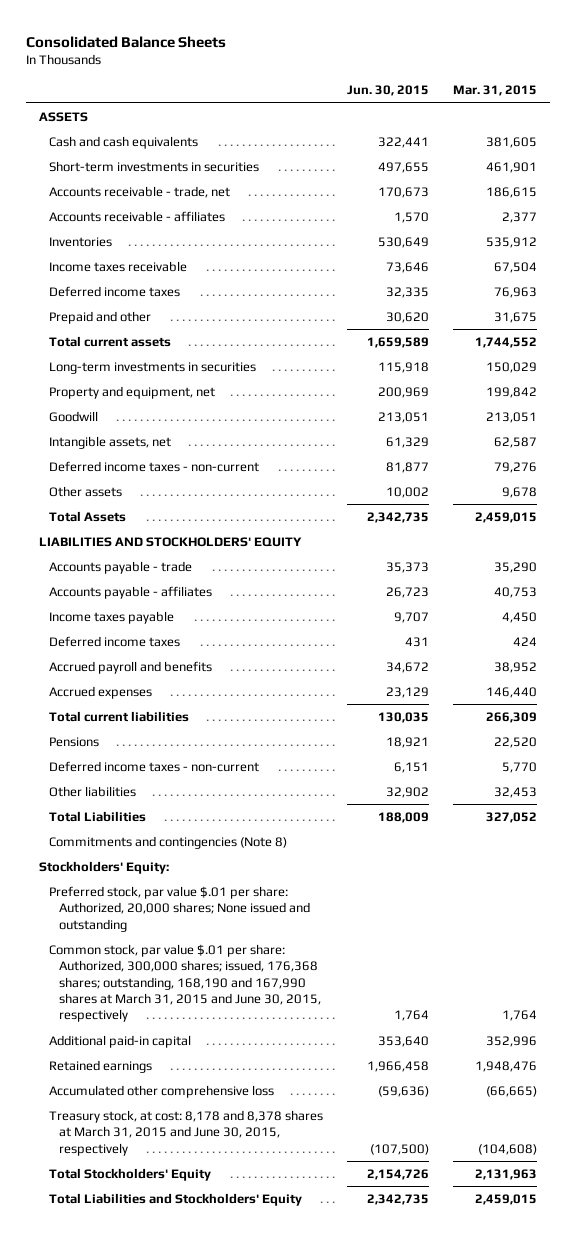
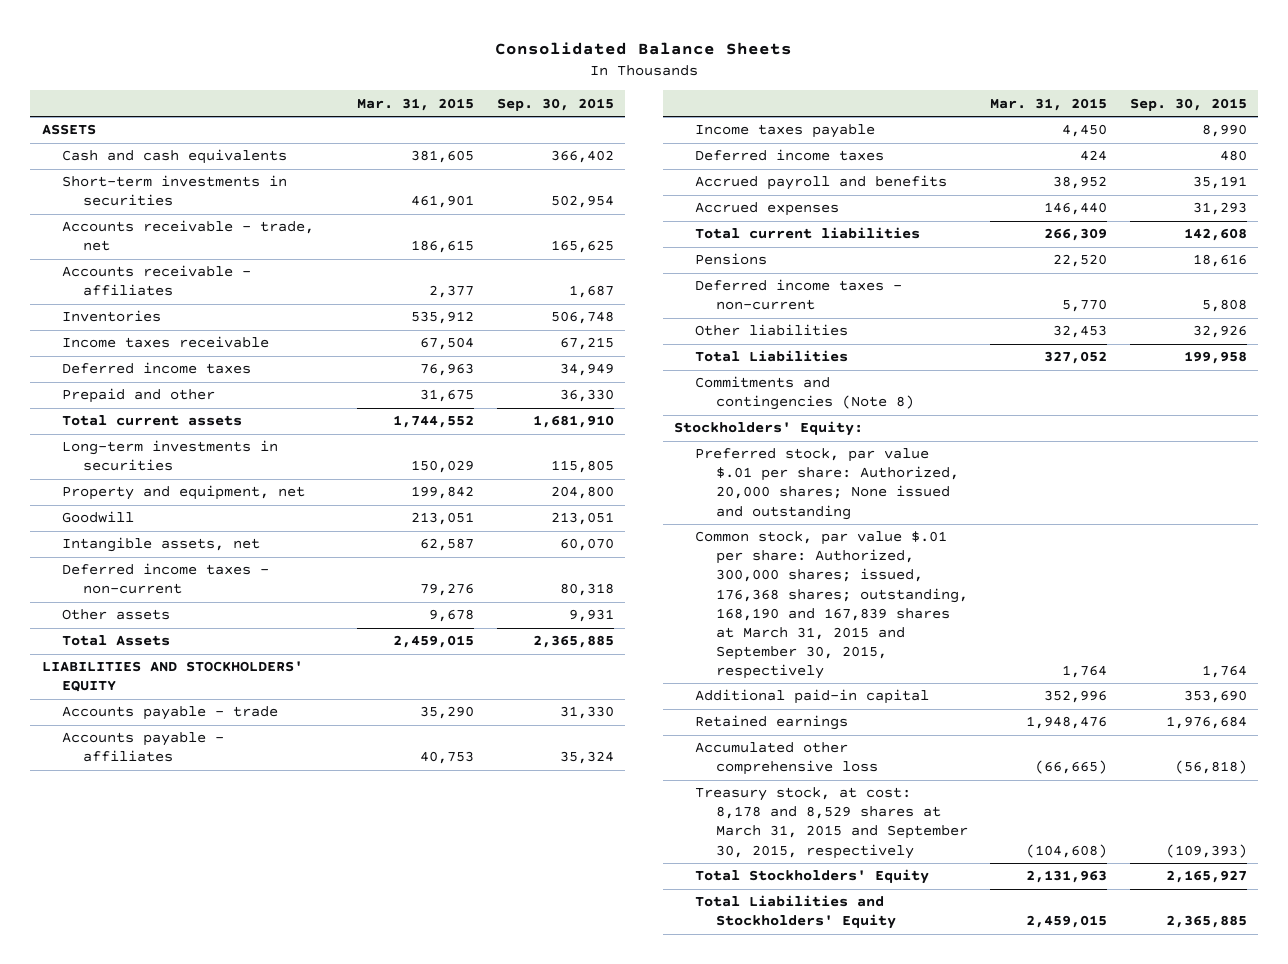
- | Jun. 30, 2015 | Mar. 31, 2015
+ | Mar. 31, 2015 | Sep. 30, 2015
- Common stock, par value $.01 per share: Authorized, 300,000 shares; issued, 176,368 shares; outstanding, 168,190 and 167,990 shares at March 31, 2015 and June 30, 2015, respectively | 1,764 | 1,764
+ Common stock, par value $.01 per share: Authorized, 300,000 shares; issued, 176,368 shares; outstanding, 168,190 and 167,839 shares at March 31, 2015 and September 30, 2015, respectively | 1,764 | 1,764
- Treasury stock, at cost: 8,178 and 8,378 shares at March 31, 2015 and June 30, 2015, respectively | (107,500) | (104,608)
+ Treasury stock, at cost: 8,178 and 8,529 shares at March 31, 2015 and September 30, 2015, respectively | (104,608) | (109,393)

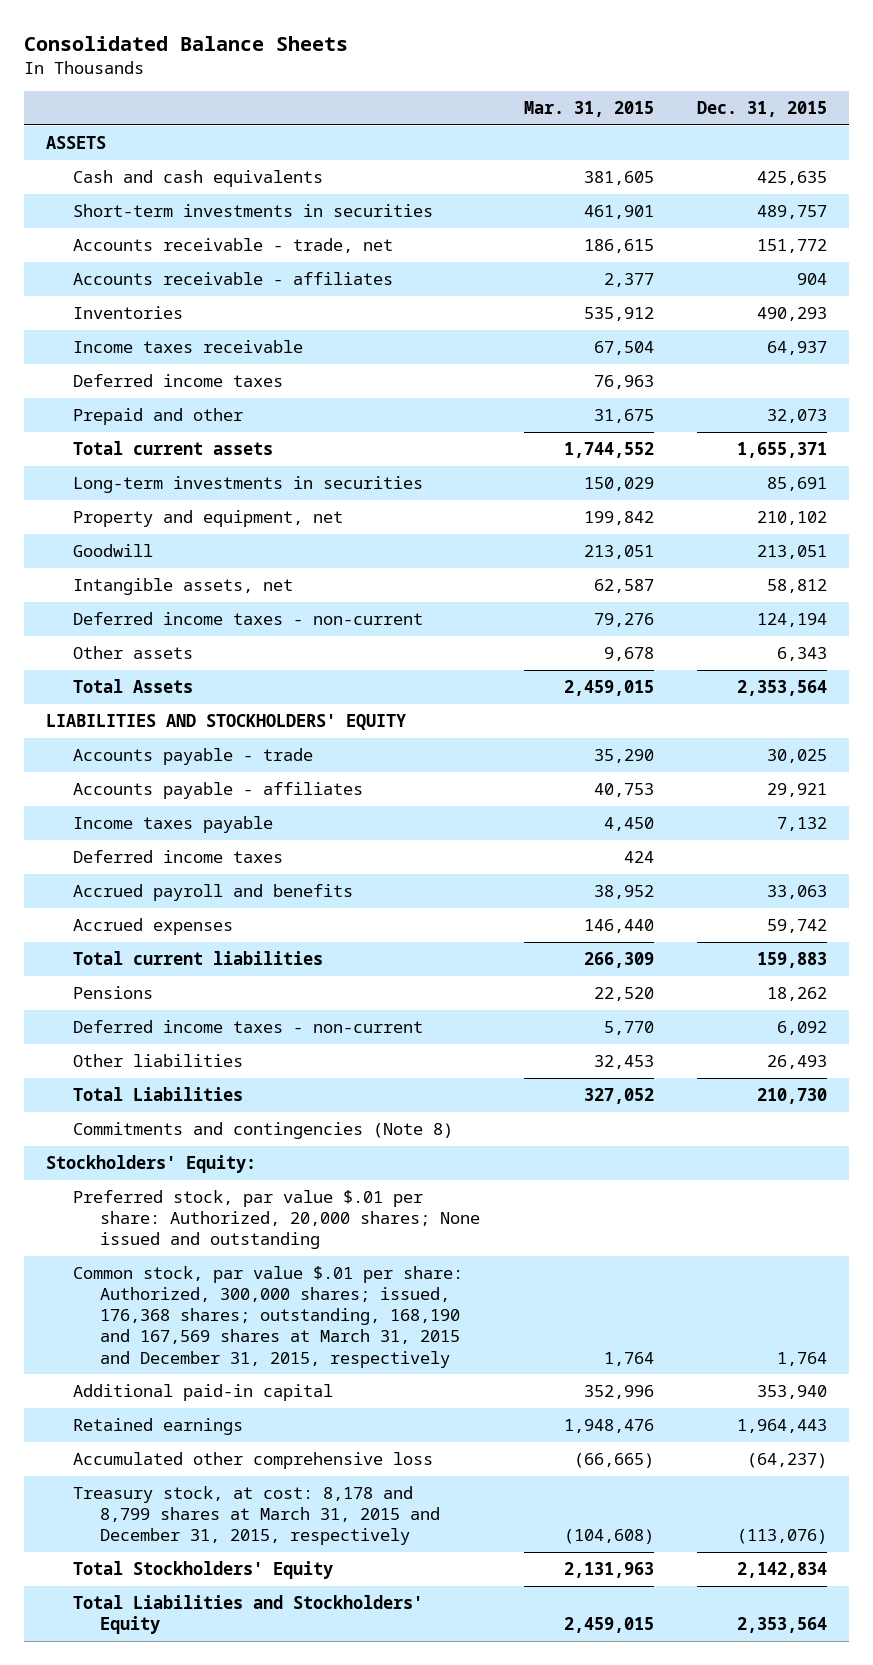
- | Mar. 31, 2015 | Sep. 30, 2015
+ | Mar. 31, 2015 | Dec. 31, 2015
- Common stock, par value $.01 per share: Authorized, 300,000 shares; issued, 176,368 shares; outstanding, 168,190 and 167,839 shares at March 31, 2015 and September 30, 2015, respectively | 1,764 | 1,764
+ Common stock, par value $.01 per share: Authorized, 300,000 shares; issued, 176,368 shares; outstanding, 168,190 and 167,569 shares at March 31, 2015 and December 31, 2015, respectively | 1,764 | 1,764
- Treasury stock, at cost: 8,178 and 8,529 shares at March 31, 2015 and September 30, 2015, respectively | (104,608) | (109,393)
+ Treasury stock, at cost: 8,178 and 8,799 shares at March 31, 2015 and December 31, 2015, respectively | (104,608) | (113,076)

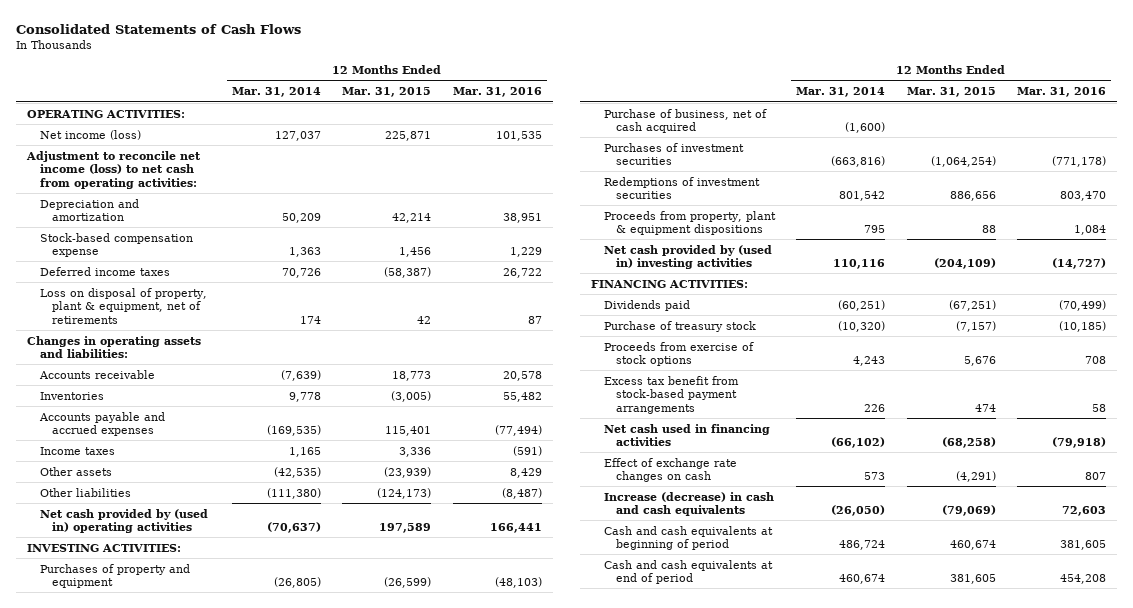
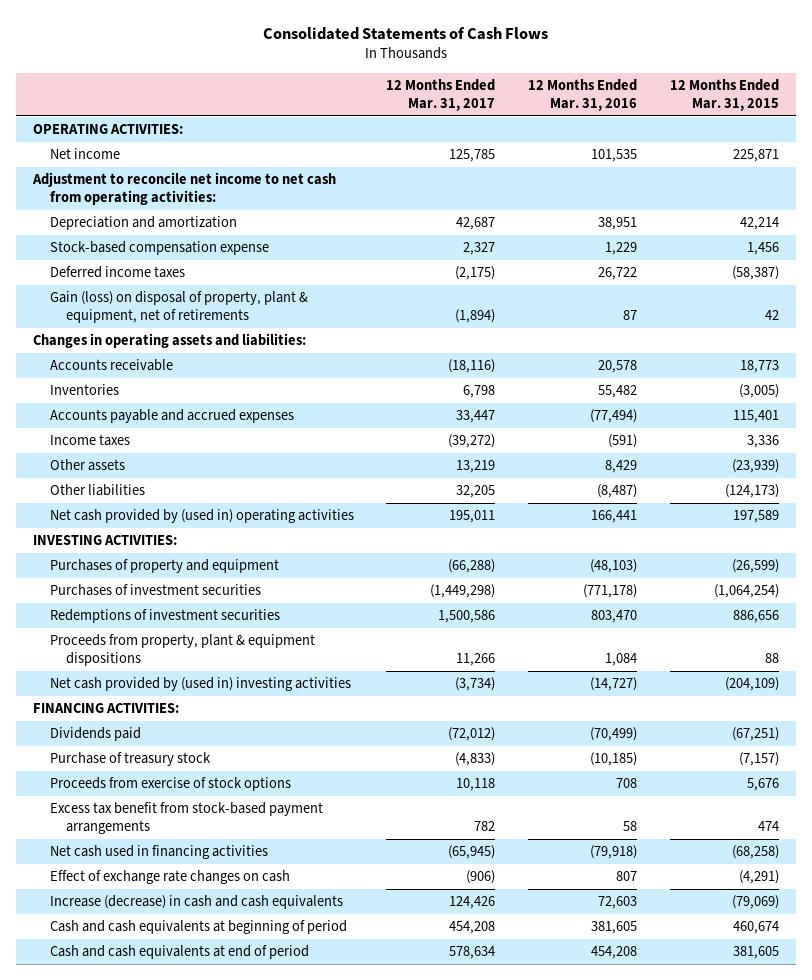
- | 12 Months Ended Mar. 31, 2014 | 12 Months Ended Mar. 31, 2015 | 12 Months Ended Mar. 31, 2016
+ | 12 Months Ended Mar. 31, 2017 | 12 Months Ended Mar. 31, 2016 | 12 Months Ended Mar. 31, 2015
- Net income (loss) | 127,037 | 225,871 | 101,535
- Adjustment to reconcile net income (loss) to net cash from operating activities:
+ Net income | 125,785 | 101,535 | 225,871
+ Adjustment to reconcile net income to net cash from operating activities:
- Loss on disposal of property, plant & equipment, net of retirements | 174 | 42 | 87
+ Gain (loss) on disposal of property, plant & equipment, net of retirements | (1,894) | 87 | 42
- Purchase of business, net of cash acquired | (1,600) | |

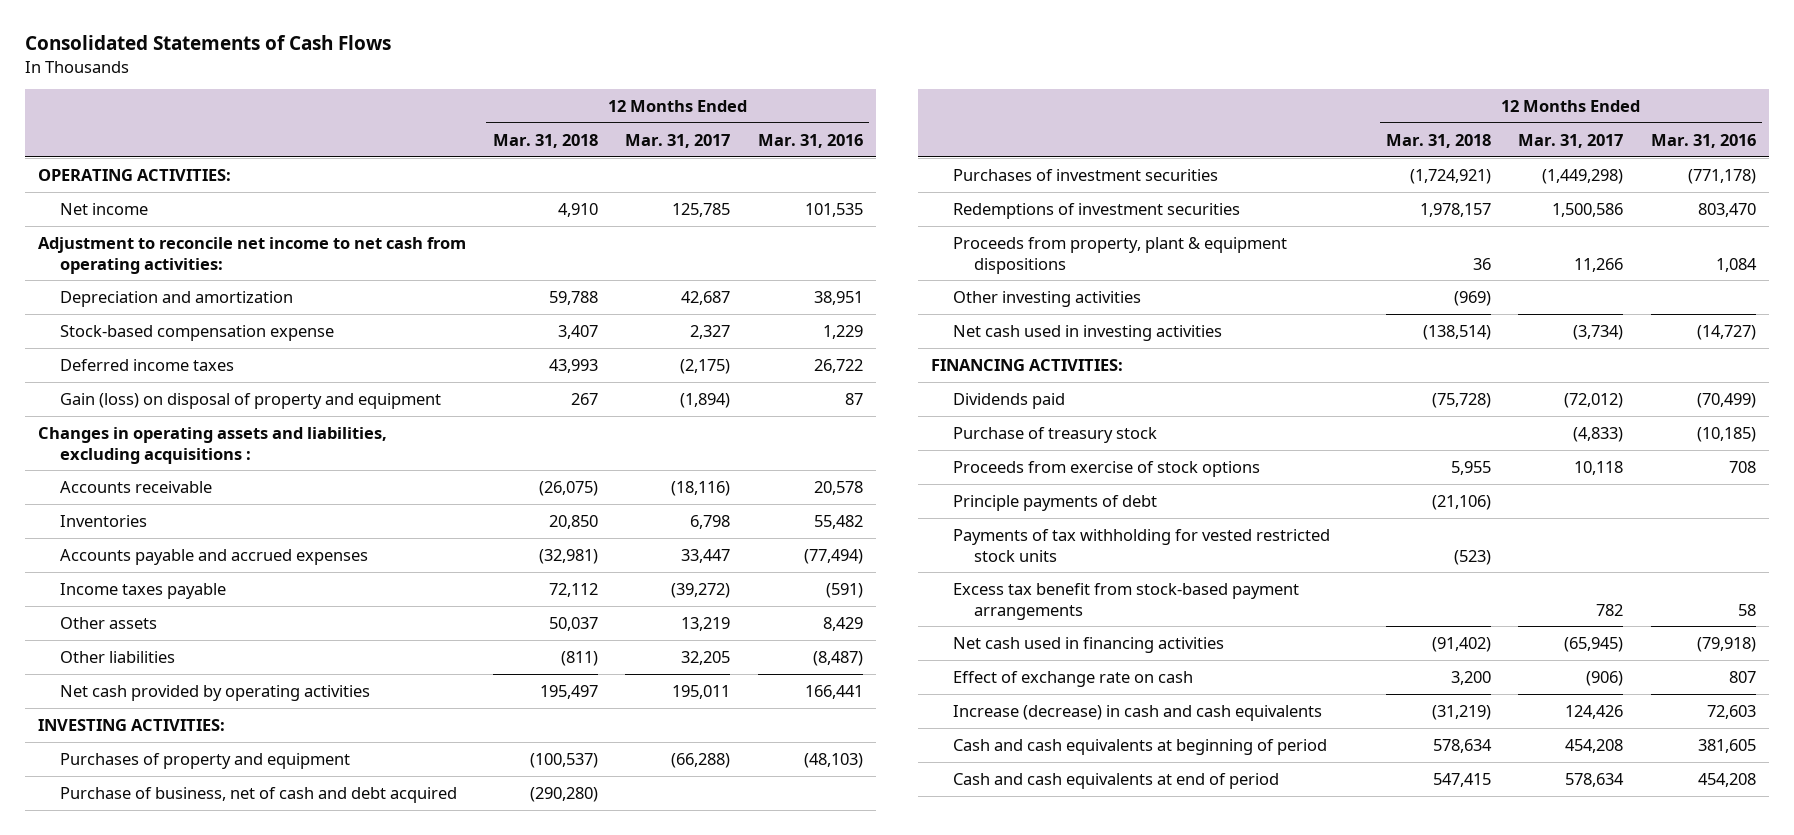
- | 12 Months Ended Mar. 31, 2017 | 12 Months Ended Mar. 31, 2016 | 12 Months Ended Mar. 31, 2015
+ | 12 Months Ended Mar. 31, 2018 | 12 Months Ended Mar. 31, 2017 | 12 Months Ended Mar. 31, 2016
- Gain (loss) on disposal of property, plant & equipment, net of retirements | (1,894) | 87 | 42
- Changes in operating assets and liabilities:
+ Gain (loss) on disposal of property and equipment | 267 | (1,894) | 87
+ Changes in operating assets and liabilities, excluding acquisitions :
- Income taxes | (39,272) | (591) | 3,336
+ Income taxes payable | 72,112 | (39,272) | (591)
- Net cash provided by (used in) operating activities | 195,011 | 166,441 | 197,589
+ Net cash provided by operating activities | 195,497 | 195,011 | 166,441
+ Purchase of business, net of cash and debt acquired | (290,280) | |
- Net cash provided by (used in) investing activities | (3,734) | (14,727) | (204,109)
+ Other investing activities | (969) | |
+ Net cash used in investing activities | (138,514) | (3,734) | (14,727)
+ Principle payments of debt | (21,106) | |
+ Payments of tax withholding for vested restricted stock units | (523) | |
- Effect of exchange rate changes on cash | (906) | 807 | (4,291)
+ Effect of exchange rate on cash | 3,200 | (906) | 807

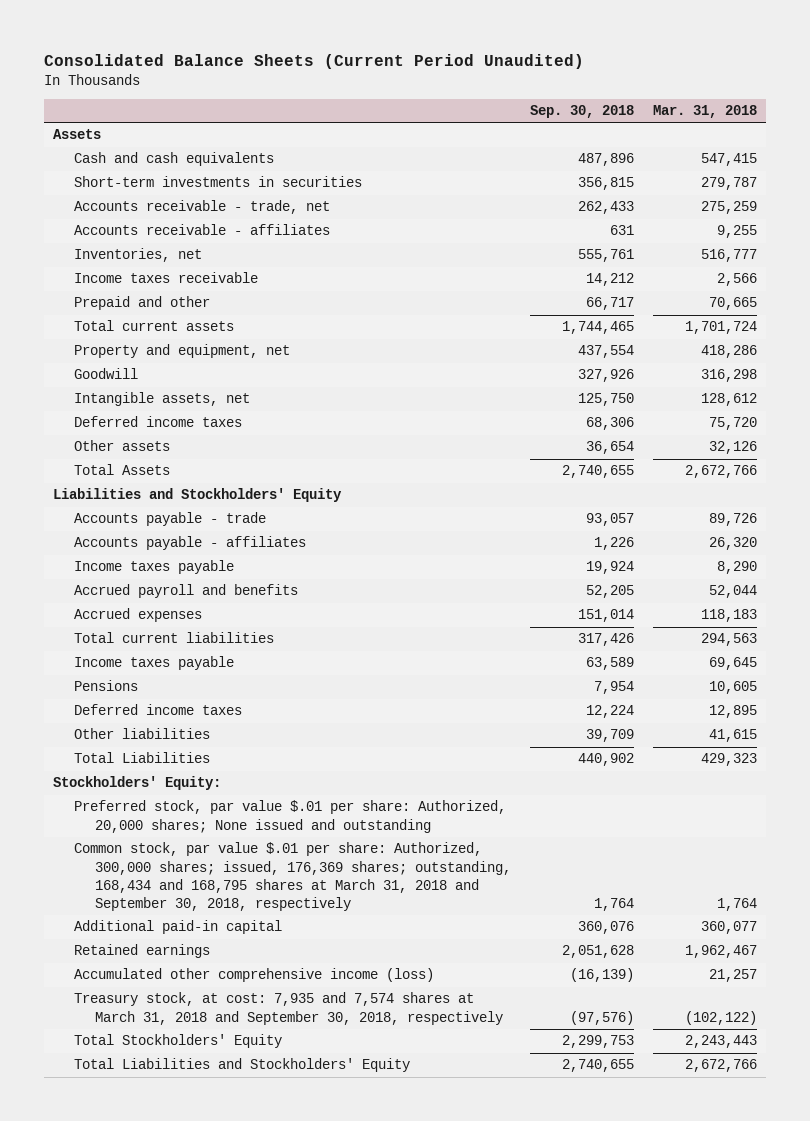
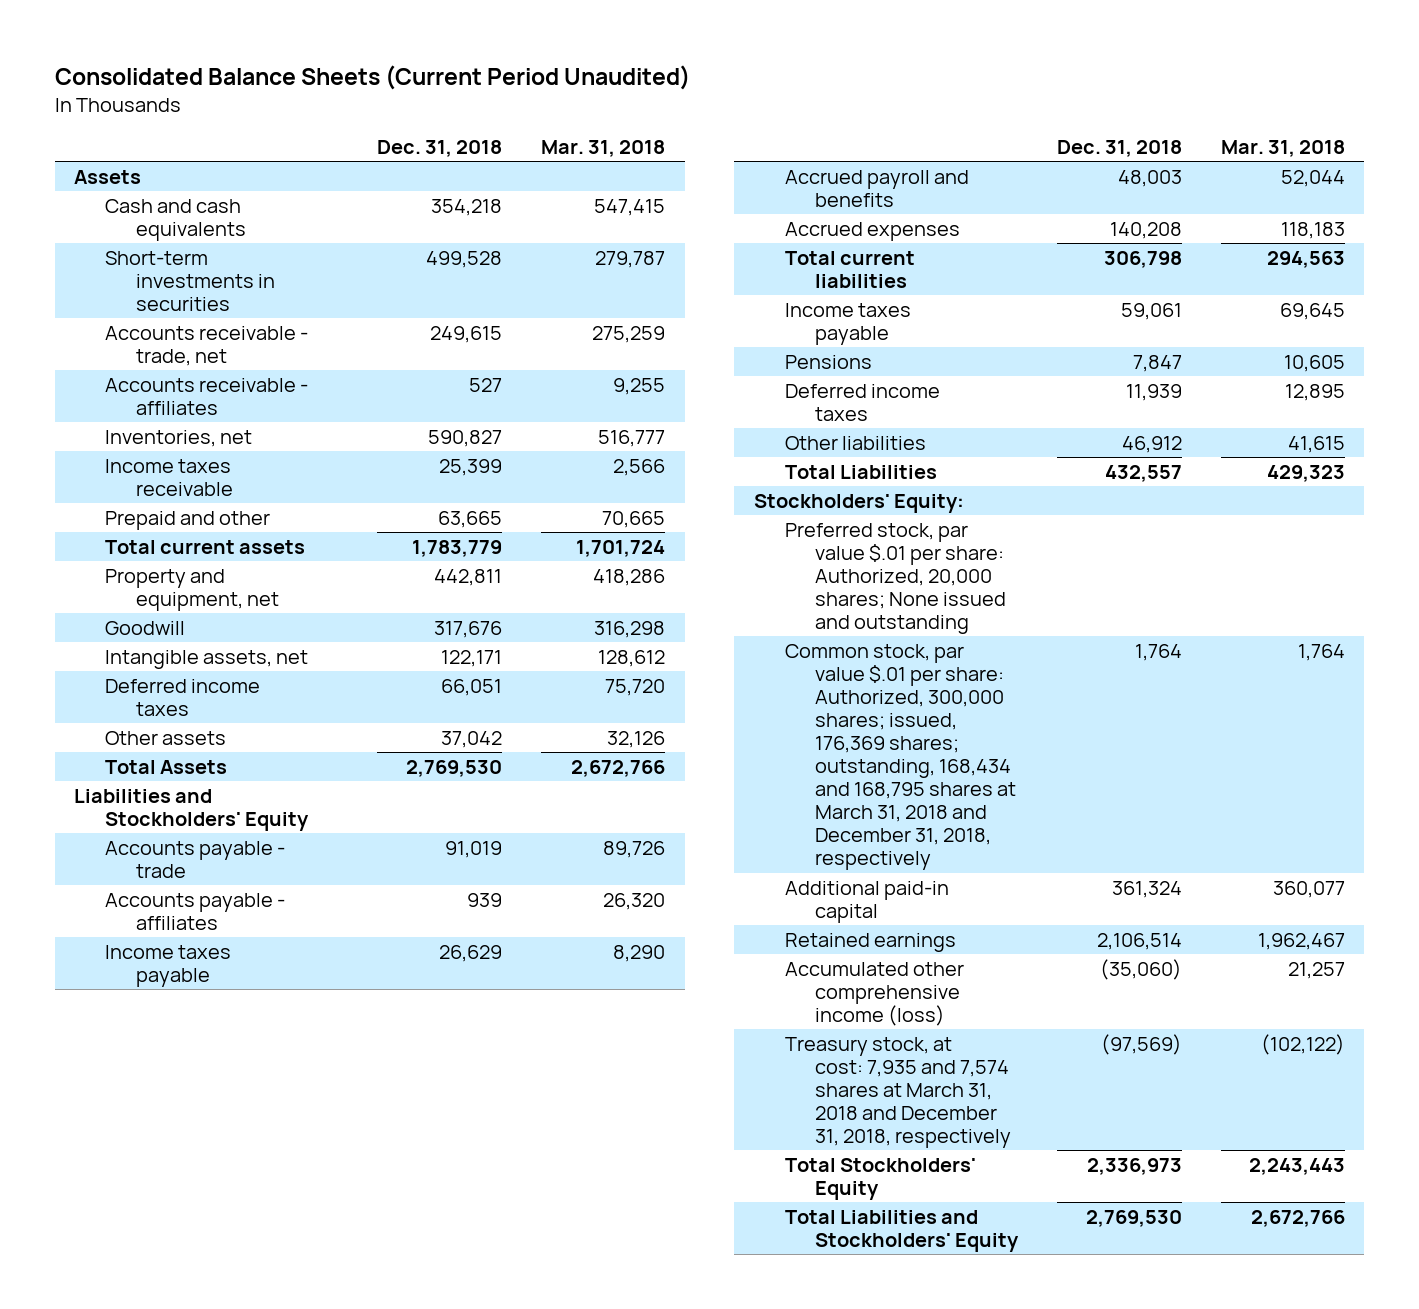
- | Sep. 30, 2018 | Mar. 31, 2018
+ | Dec. 31, 2018 | Mar. 31, 2018
- Common stock, par value $.01 per share: Authorized, 300,000 shares; issued, 176,369 shares; outstanding, 168,434 and 168,795 shares at March 31, 2018 and September 30, 2018, respectively | 1,764 | 1,764
+ Common stock, par value $.01 per share: Authorized, 300,000 shares; issued, 176,369 shares; outstanding, 168,434 and 168,795 shares at March 31, 2018 and December 31, 2018, respectively | 1,764 | 1,764
- Treasury stock, at cost: 7,935 and 7,574 shares at March 31, 2018 and September 30, 2018, respectively | (97,576) | (102,122)
+ Treasury stock, at cost: 7,935 and 7,574 shares at March 31, 2018 and December 31, 2018, respectively | (97,569) | (102,122)

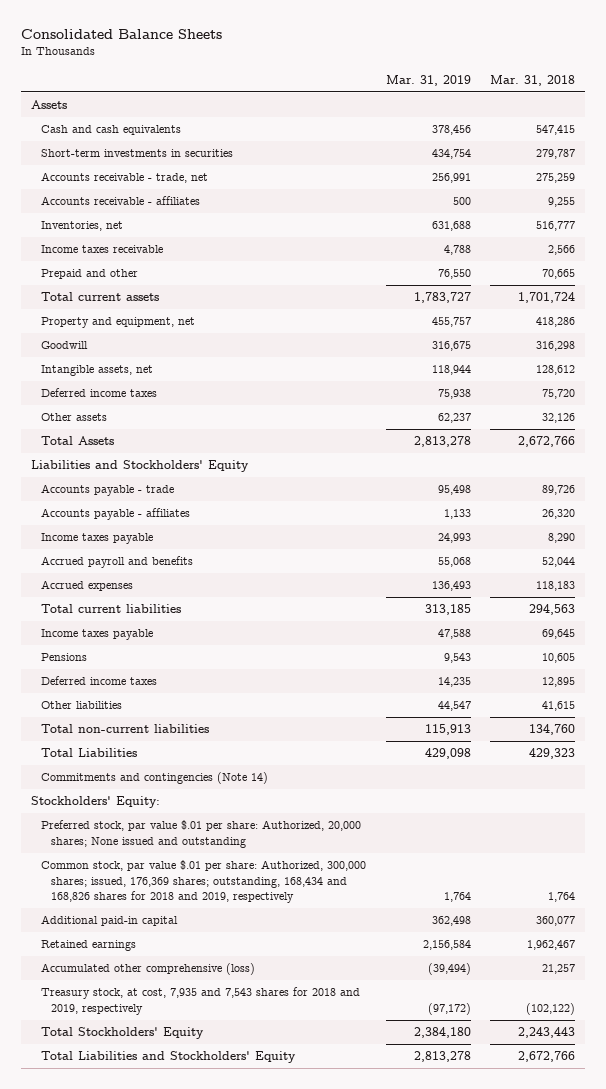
- Consolidated Balance Sheets (Current Period Unaudited)
+ Consolidated Balance Sheets
- | Dec. 31, 2018 | Mar. 31, 2018
+ | Mar. 31, 2019 | Mar. 31, 2018
+ Total non-current liabilities | 115,913 | 134,760
+ Commitments and contingencies (Note 14)
- Common stock, par value $.01 per share: Authorized, 300,000 shares; issued, 176,369 shares; outstanding, 168,434 and 168,795 shares at March 31, 2018 and December 31, 2018, respectively | 1,764 | 1,764
+ Common stock, par value $.01 per share: Authorized, 300,000 shares; issued, 176,369 shares; outstanding, 168,434 and 168,826 shares for 2018 and 2019, respectively | 1,764 | 1,764
- Accumulated other comprehensive income (loss) | (35,060) | 21,257
- Treasury stock, at cost: 7,935 and 7,574 shares at March 31, 2018 and December 31, 2018, respectively | (97,569) | (102,122)
+ Accumulated other comprehensive (loss) | (39,494) | 21,257
+ Treasury stock, at cost, 7,935 and 7,543 shares for 2018 and 2019, respectively | (97,172) | (102,122)

